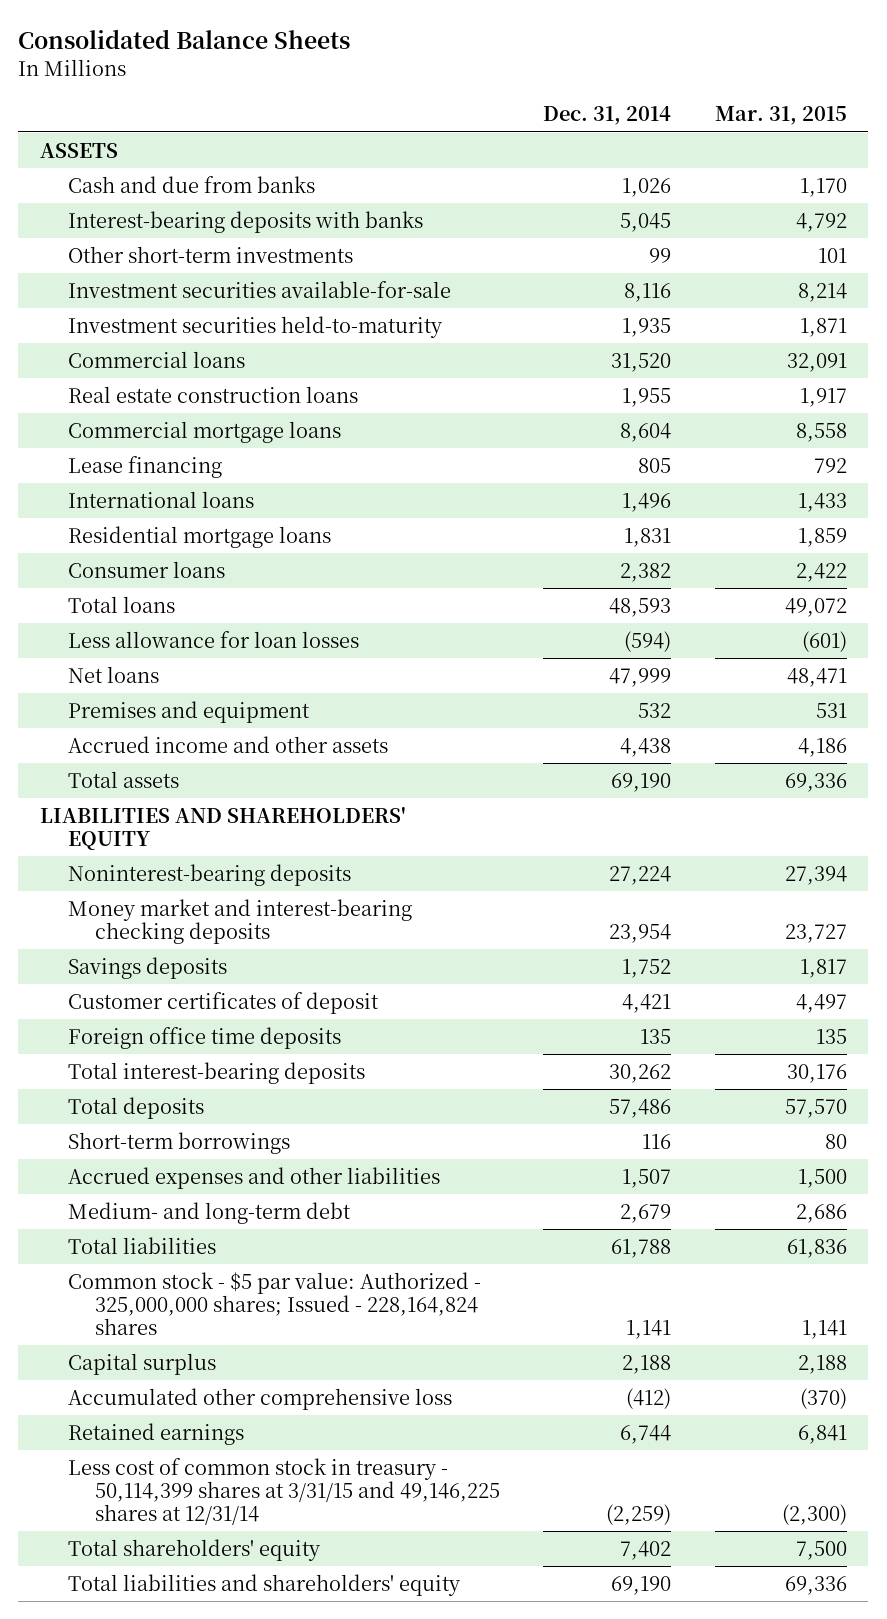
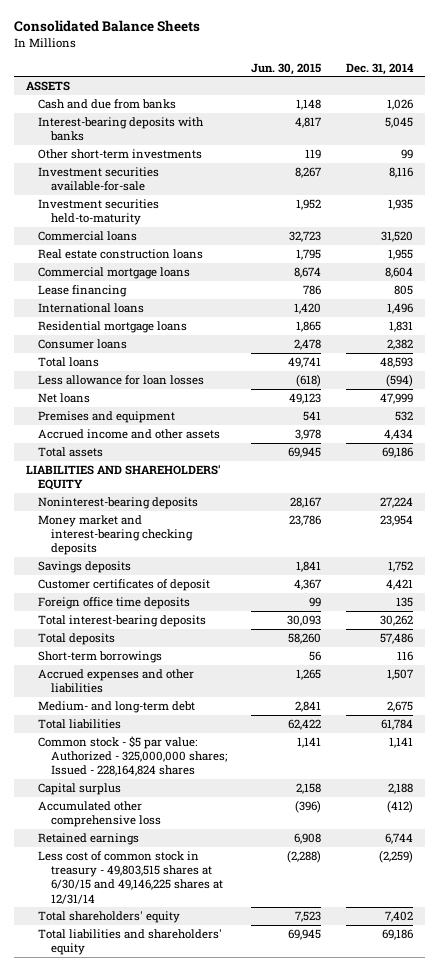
- | Dec. 31, 2014 | Mar. 31, 2015
+ | Jun. 30, 2015 | Dec. 31, 2014
- Accrued income and other assets | 4,438 | 4,186
- Total assets | 69,190 | 69,336
+ Accrued income and other assets | 3,978 | 4,434
+ Total assets | 69,945 | 69,186
- Medium- and long-term debt | 2,679 | 2,686
- Total liabilities | 61,788 | 61,836
+ Medium- and long-term debt | 2,841 | 2,675
+ Total liabilities | 62,422 | 61,784
- Less cost of common stock in treasury - 50,114,399 shares at 3/31/15 and 49,146,225 shares at 12/31/14 | (2,259) | (2,300)
+ Less cost of common stock in treasury - 49,803,515 shares at 6/30/15 and 49,146,225 shares at 12/31/14 | (2,288) | (2,259)
- Total liabilities and shareholders' equity | 69,190 | 69,336
+ Total liabilities and shareholders' equity | 69,945 | 69,186

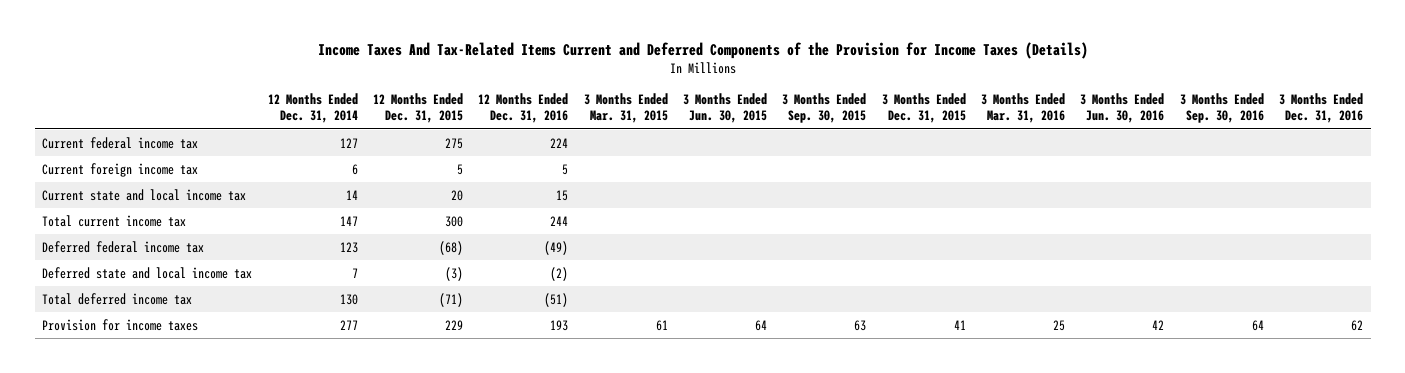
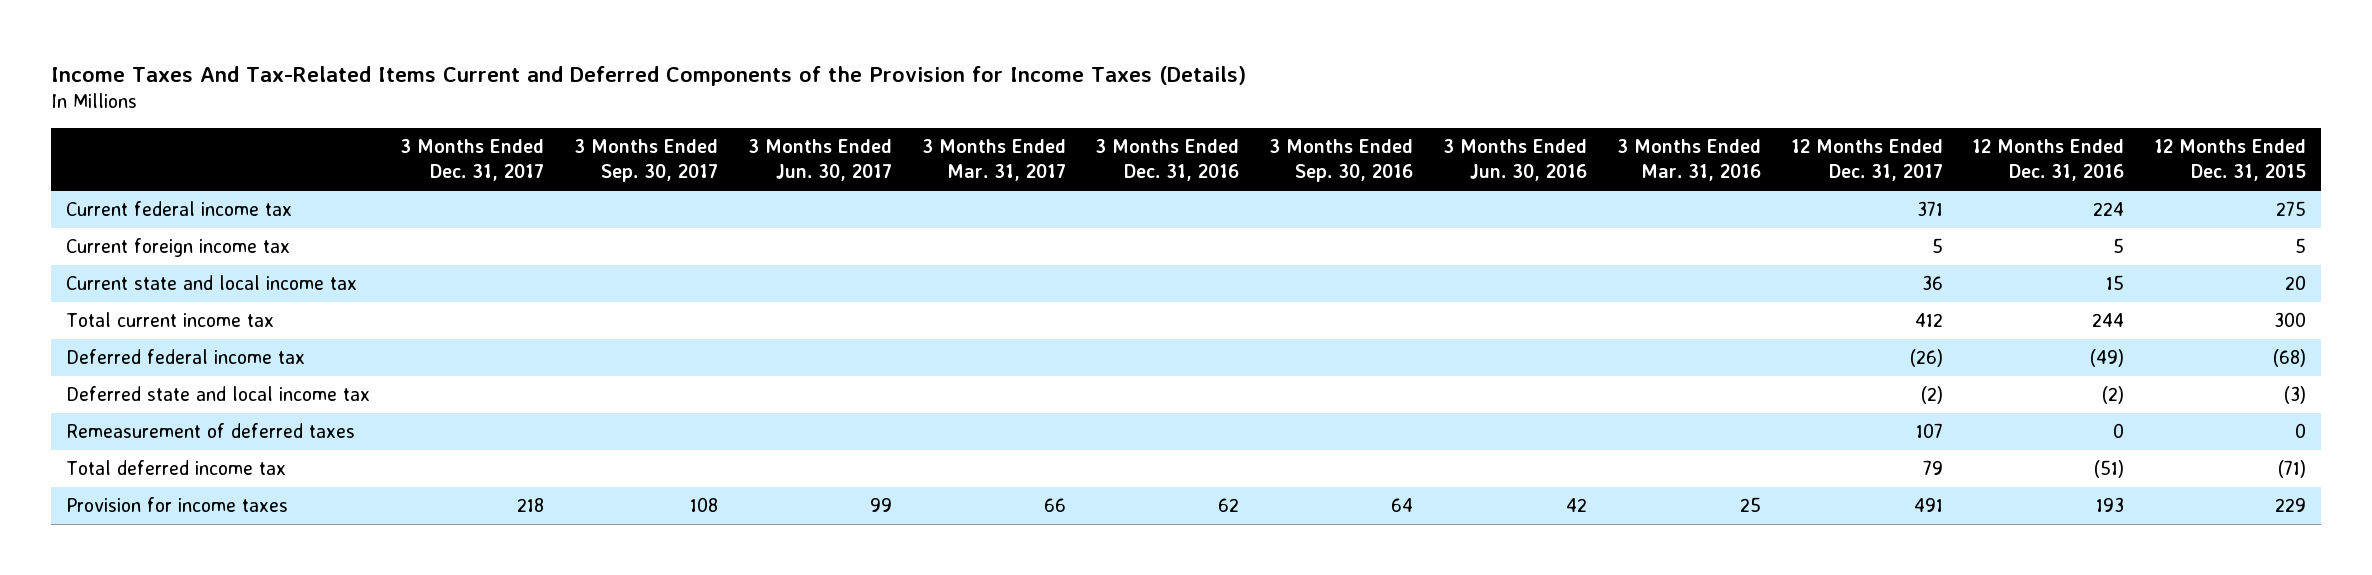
- | 12 Months Ended Dec. 31, 2014 | 12 Months Ended Dec. 31, 2015 | 12 Months Ended Dec. 31, 2016 | 3 Months Ended Mar. 31, 2015 | 3 Months Ended Jun. 30, 2015 | 3 Months Ended Sep. 30, 2015 | 3 Months Ended Dec. 31, 2015 | 3 Months Ended Mar. 31, 2016 | 3 Months Ended Jun. 30, 2016 | 3 Months Ended Sep. 30, 2016 | 3 Months Ended Dec. 31, 2016
+ | 3 Months Ended Dec. 31, 2017 | 3 Months Ended Sep. 30, 2017 | 3 Months Ended Jun. 30, 2017 | 3 Months Ended Mar. 31, 2017 | 3 Months Ended Dec. 31, 2016 | 3 Months Ended Sep. 30, 2016 | 3 Months Ended Jun. 30, 2016 | 3 Months Ended Mar. 31, 2016 | 12 Months Ended Dec. 31, 2017 | 12 Months Ended Dec. 31, 2016 | 12 Months Ended Dec. 31, 2015
+ Remeasurement of deferred taxes | | | | | | | | | 107 | 0 | 0

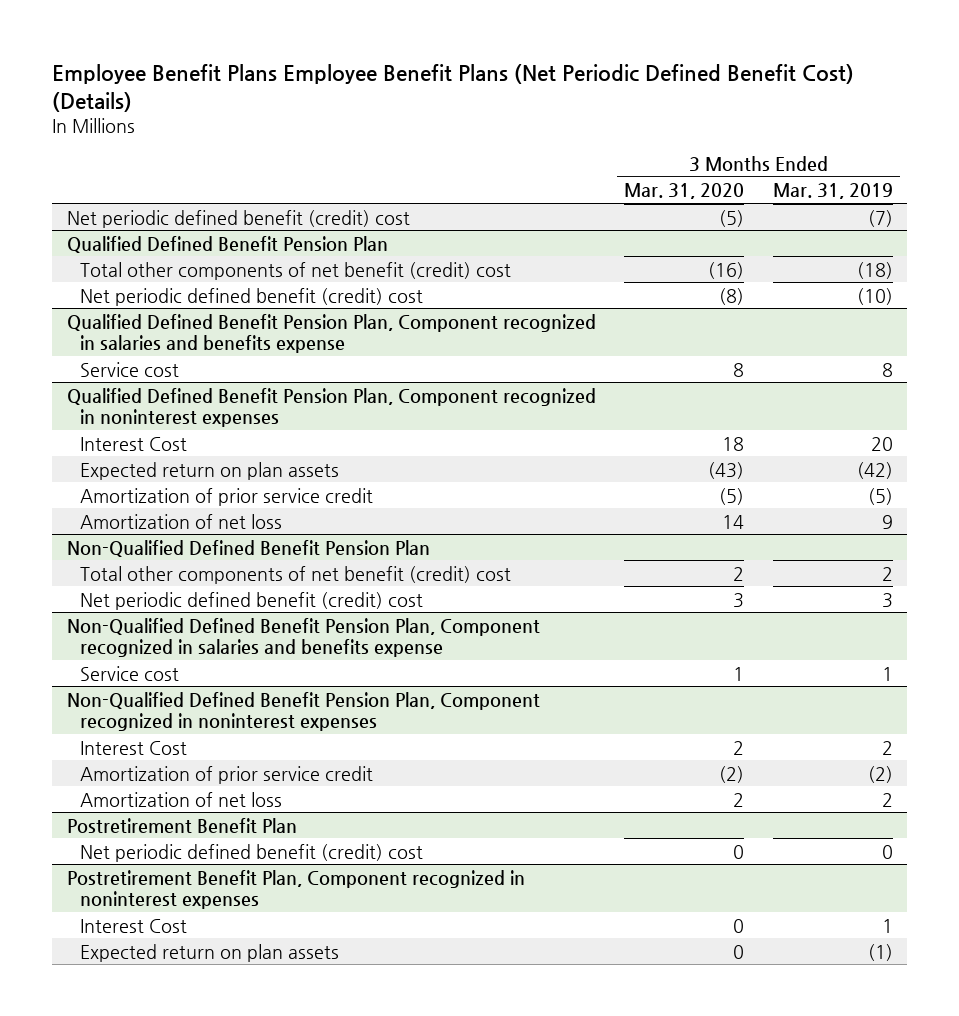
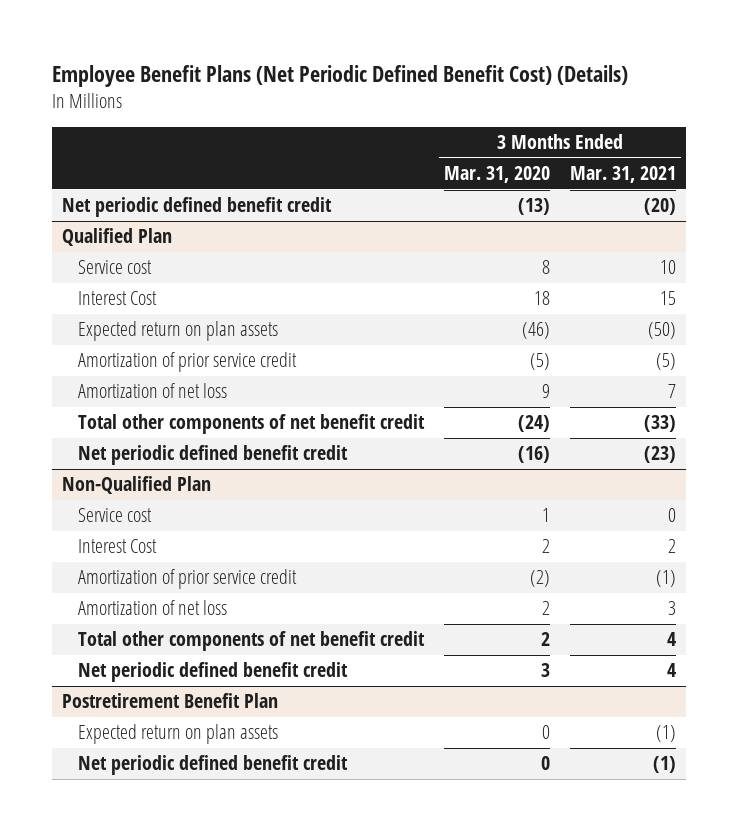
- Employee Benefit Plans Employee Benefit Plans (Net Periodic Defined Benefit Cost) (Details)
+ Employee Benefit Plans (Net Periodic Defined Benefit Cost) (Details)
- | 3 Months Ended Mar. 31, 2020 | 3 Months Ended Mar. 31, 2019
+ | 3 Months Ended Mar. 31, 2020 | 3 Months Ended Mar. 31, 2021
- Net periodic defined benefit (credit) cost | (5) | (7)
- Qualified Defined Benefit Pension Plan
- Total other components of net benefit (credit) cost | (16) | (18)
- Net periodic defined benefit (credit) cost | (8) | (10)
- Qualified Defined Benefit Pension Plan, Component recognized in salaries and benefits expense
+ Net periodic defined benefit credit | (13) | (20)
+ Qualified Plan
- Qualified Defined Benefit Pension Plan, Component recognized in noninterest expenses
- Expected return on plan assets | (43) | (42)
+ Expected return on plan assets | (46) | (50)
- Amortization of net loss | 14 | 9
- Non-Qualified Defined Benefit Pension Plan
- Total other components of net benefit (credit) cost | 2 | 2
- Net periodic defined benefit (credit) cost | 3 | 3
- Non-Qualified Defined Benefit Pension Plan, Component recognized in salaries and benefits expense
+ Amortization of net loss | 9 | 7
+ Total other components of net benefit credit | (24) | (33)
+ Net periodic defined benefit credit | (16) | (23)
+ Non-Qualified Plan
- Non-Qualified Defined Benefit Pension Plan, Component recognized in noninterest expenses
+ Total other components of net benefit credit | 2 | 4
+ Net periodic defined benefit credit | 3 | 4
@ Postretirement Benefit Plan
- Net periodic defined benefit (credit) cost | 0 | 0
- Postretirement Benefit Plan, Component recognized in noninterest expenses
- Interest Cost | 0 | 1
@ Postretirement Benefit Plan
+ Net periodic defined benefit credit | 0 | (1)

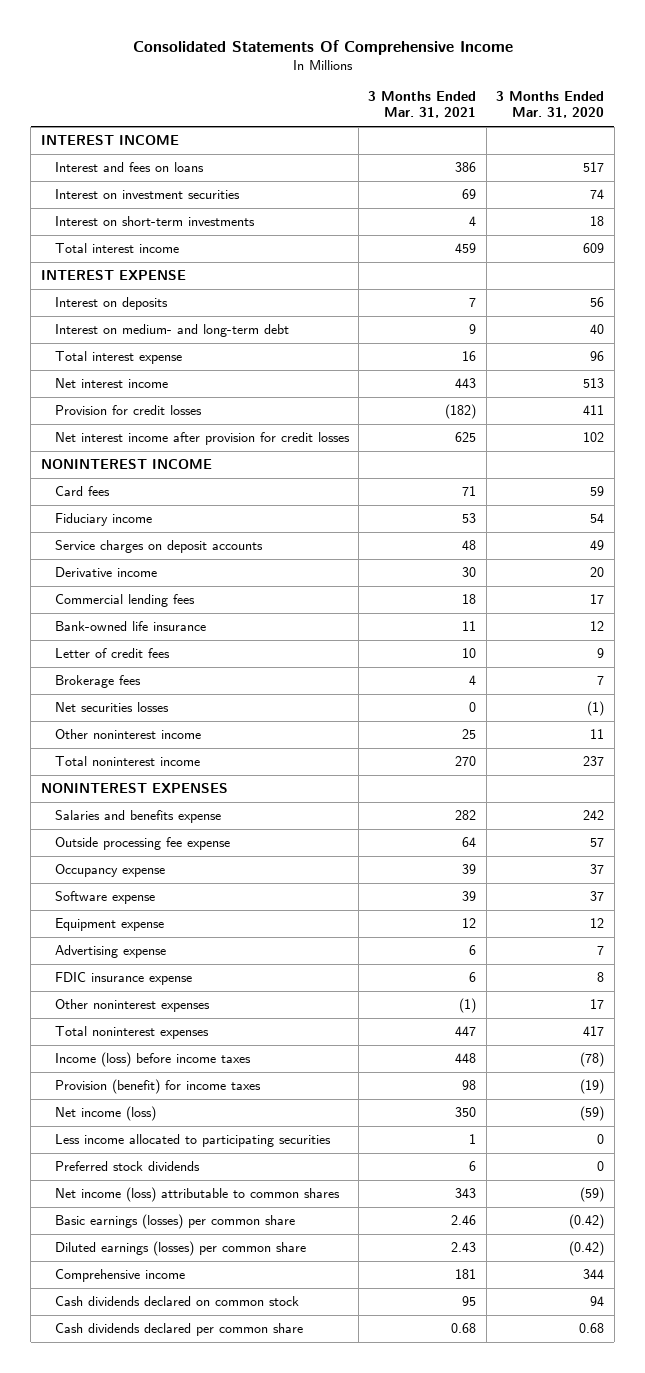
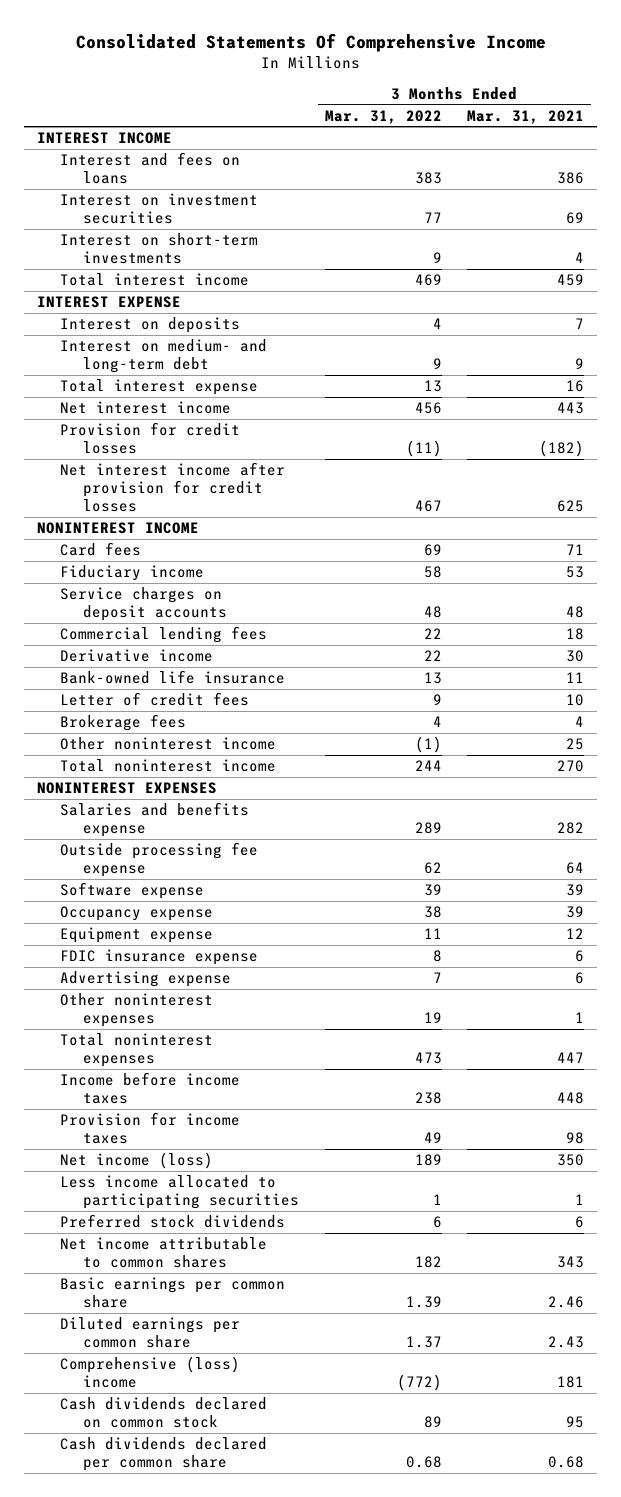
- | 3 Months Ended Mar. 31, 2021 | 3 Months Ended Mar. 31, 2020
+ | 3 Months Ended Mar. 31, 2022 | 3 Months Ended Mar. 31, 2021
moved down: Derivative income | 22 | 30
- Net securities losses | 0 | (1)
moved down: Occupancy expense | 38 | 39
- Other noninterest expenses | (1) | 17
moved down: Advertising expense | 7 | 6
+ Other noninterest expenses | 19 | 1
- Income (loss) before income taxes | 448 | (78)
- Provision (benefit) for income taxes | 98 | (19)
+ Income before income taxes | 238 | 448
+ Provision for income taxes | 49 | 98
- Net income (loss) attributable to common shares | 343 | (59)
- Basic earnings (losses) per common share | 2.46 | (0.42)
- Diluted earnings (losses) per common share | 2.43 | (0.42)
- Comprehensive income | 181 | 344
+ Net income attributable to common shares | 182 | 343
+ Basic earnings per common share | 1.39 | 2.46
+ Diluted earnings per common share | 1.37 | 2.43
+ Comprehensive (loss) income | (772) | 181

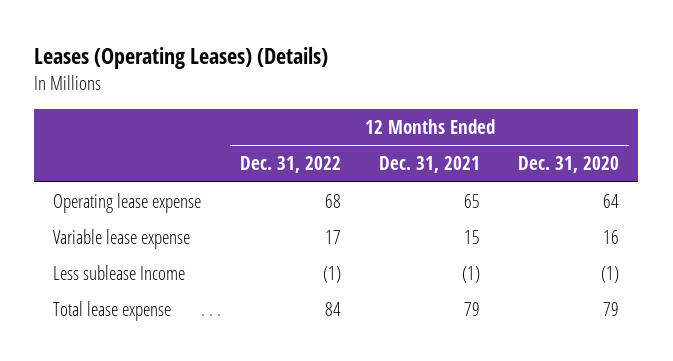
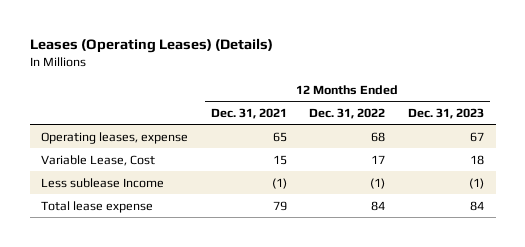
- | 12 Months Ended Dec. 31, 2022 | 12 Months Ended Dec. 31, 2021 | 12 Months Ended Dec. 31, 2020
+ | 12 Months Ended Dec. 31, 2021 | 12 Months Ended Dec. 31, 2022 | 12 Months Ended Dec. 31, 2023
- Operating lease expense | 68 | 65 | 64
- Variable lease expense | 17 | 15 | 16
+ Operating leases, expense | 65 | 68 | 67
+ Variable Lease, Cost | 15 | 17 | 18

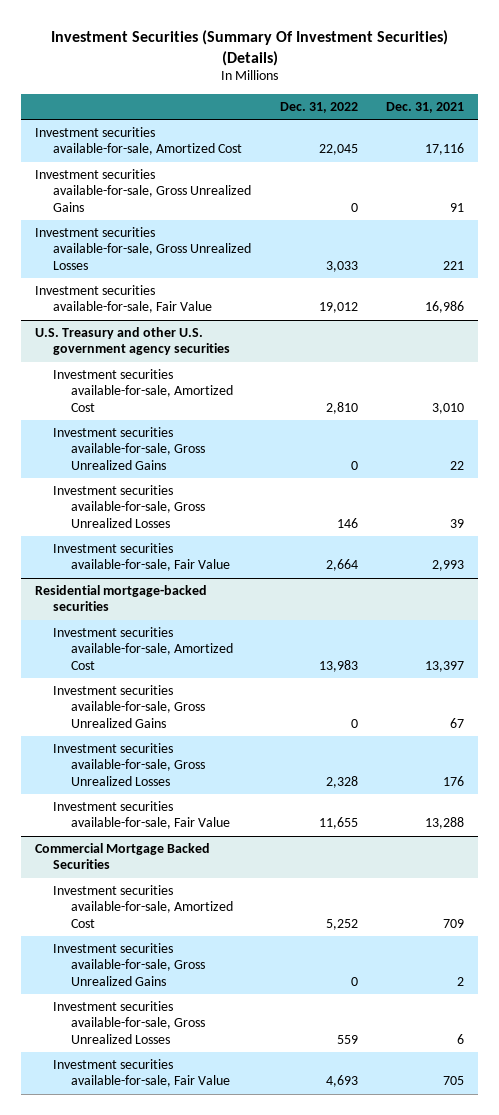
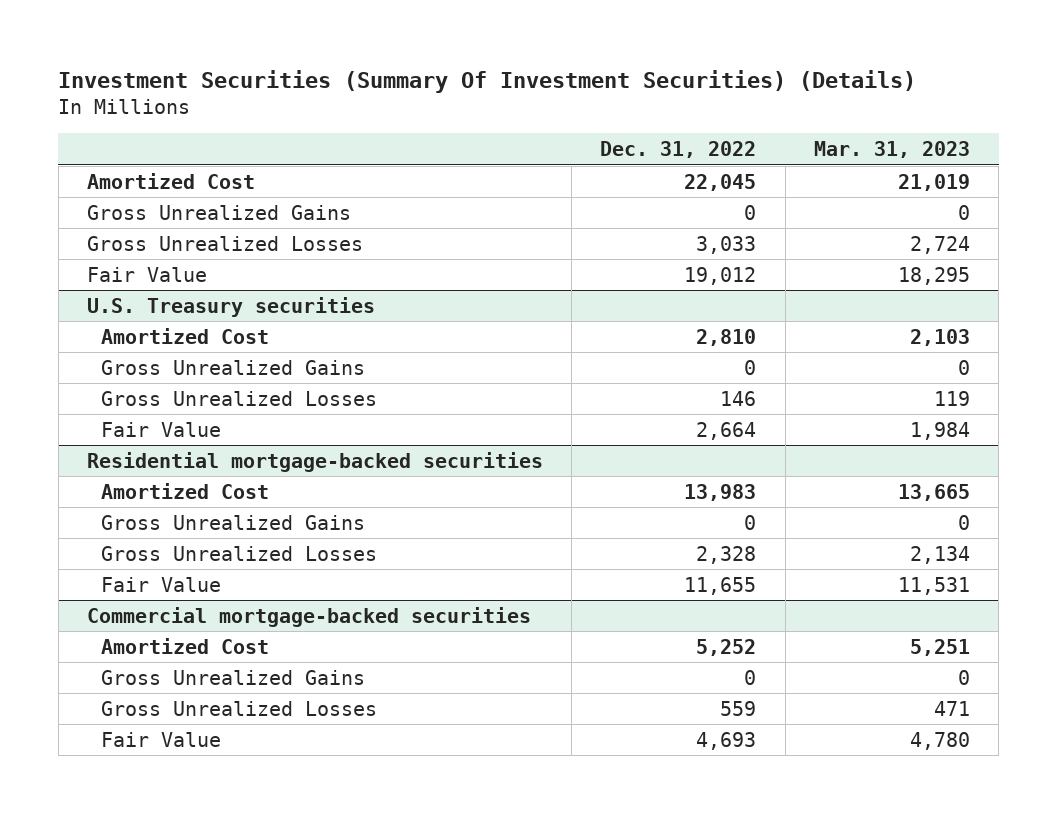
- | Dec. 31, 2022 | Dec. 31, 2021
+ | Dec. 31, 2022 | Mar. 31, 2023
- Investment securities available-for-sale, Amortized Cost | 22,045 | 17,116
- Investment securities available-for-sale, Gross Unrealized Gains | 0 | 91
- Investment securities available-for-sale, Gross Unrealized Losses | 3,033 | 221
- Investment securities available-for-sale, Fair Value | 19,012 | 16,986
- U.S. Treasury and other U.S. government agency securities
- Investment securities available-for-sale, Amortized Cost | 2,810 | 3,010
- Investment securities available-for-sale, Gross Unrealized Gains | 0 | 22
- Investment securities available-for-sale, Gross Unrealized Losses | 146 | 39
- Investment securities available-for-sale, Fair Value | 2,664 | 2,993
+ Amortized Cost | 22,045 | 21,019
+ Gross Unrealized Gains | 0 | 0
+ Gross Unrealized Losses | 3,033 | 2,724
+ Fair Value | 19,012 | 18,295
+ U.S. Treasury securities
+ Amortized Cost | 2,810 | 2,103
+ Gross Unrealized Gains | 0 | 0
+ Gross Unrealized Losses | 146 | 119
+ Fair Value | 2,664 | 1,984
@ Residential mortgage-backed securities
- Investment securities available-for-sale, Amortized Cost | 13,983 | 13,397
- Investment securities available-for-sale, Gross Unrealized Gains | 0 | 67
- Investment securities available-for-sale, Gross Unrealized Losses | 2,328 | 176
- Investment securities available-for-sale, Fair Value | 11,655 | 13,288
- Commercial Mortgage Backed Securities
- Investment securities available-for-sale, Amortized Cost | 5,252 | 709
- Investment securities available-for-sale, Gross Unrealized Gains | 0 | 2
- Investment securities available-for-sale, Gross Unrealized Losses | 559 | 6
- Investment securities available-for-sale, Fair Value | 4,693 | 705
@ Residential mortgage-backed securities
+ Amortized Cost | 13,983 | 13,665
+ Gross Unrealized Gains | 0 | 0
+ Gross Unrealized Losses | 2,328 | 2,134
+ Fair Value | 11,655 | 11,531
+ Commercial mortgage-backed securities
+ Amortized Cost | 5,252 | 5,251
+ Gross Unrealized Gains | 0 | 0
+ Gross Unrealized Losses | 559 | 471
+ Fair Value | 4,693 | 4,780

